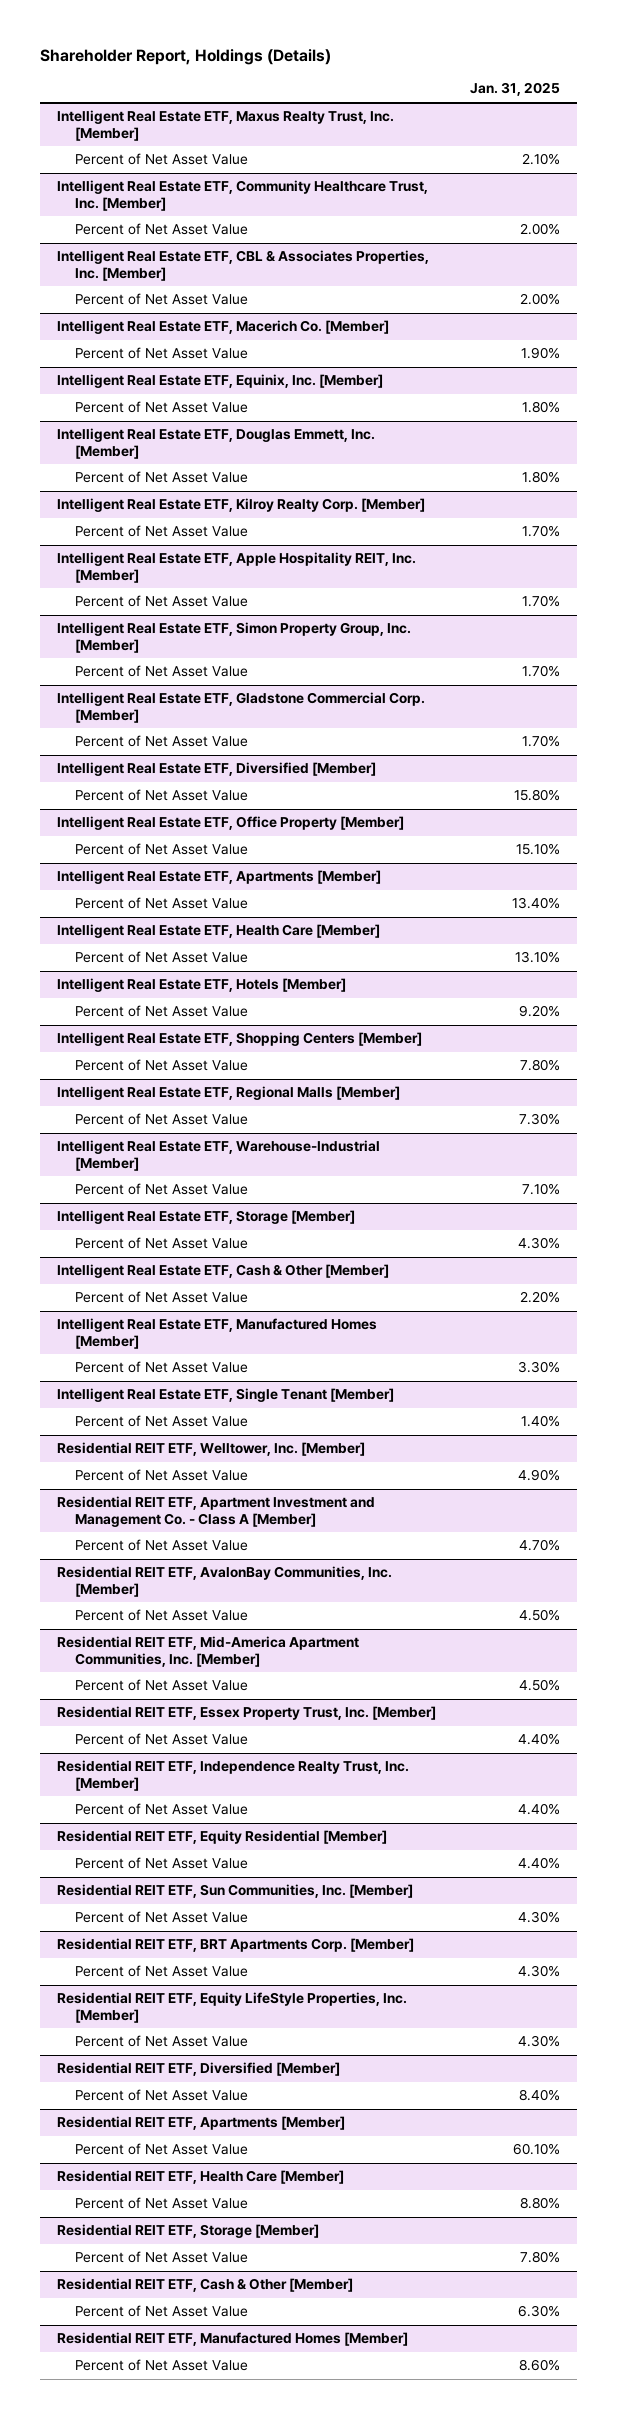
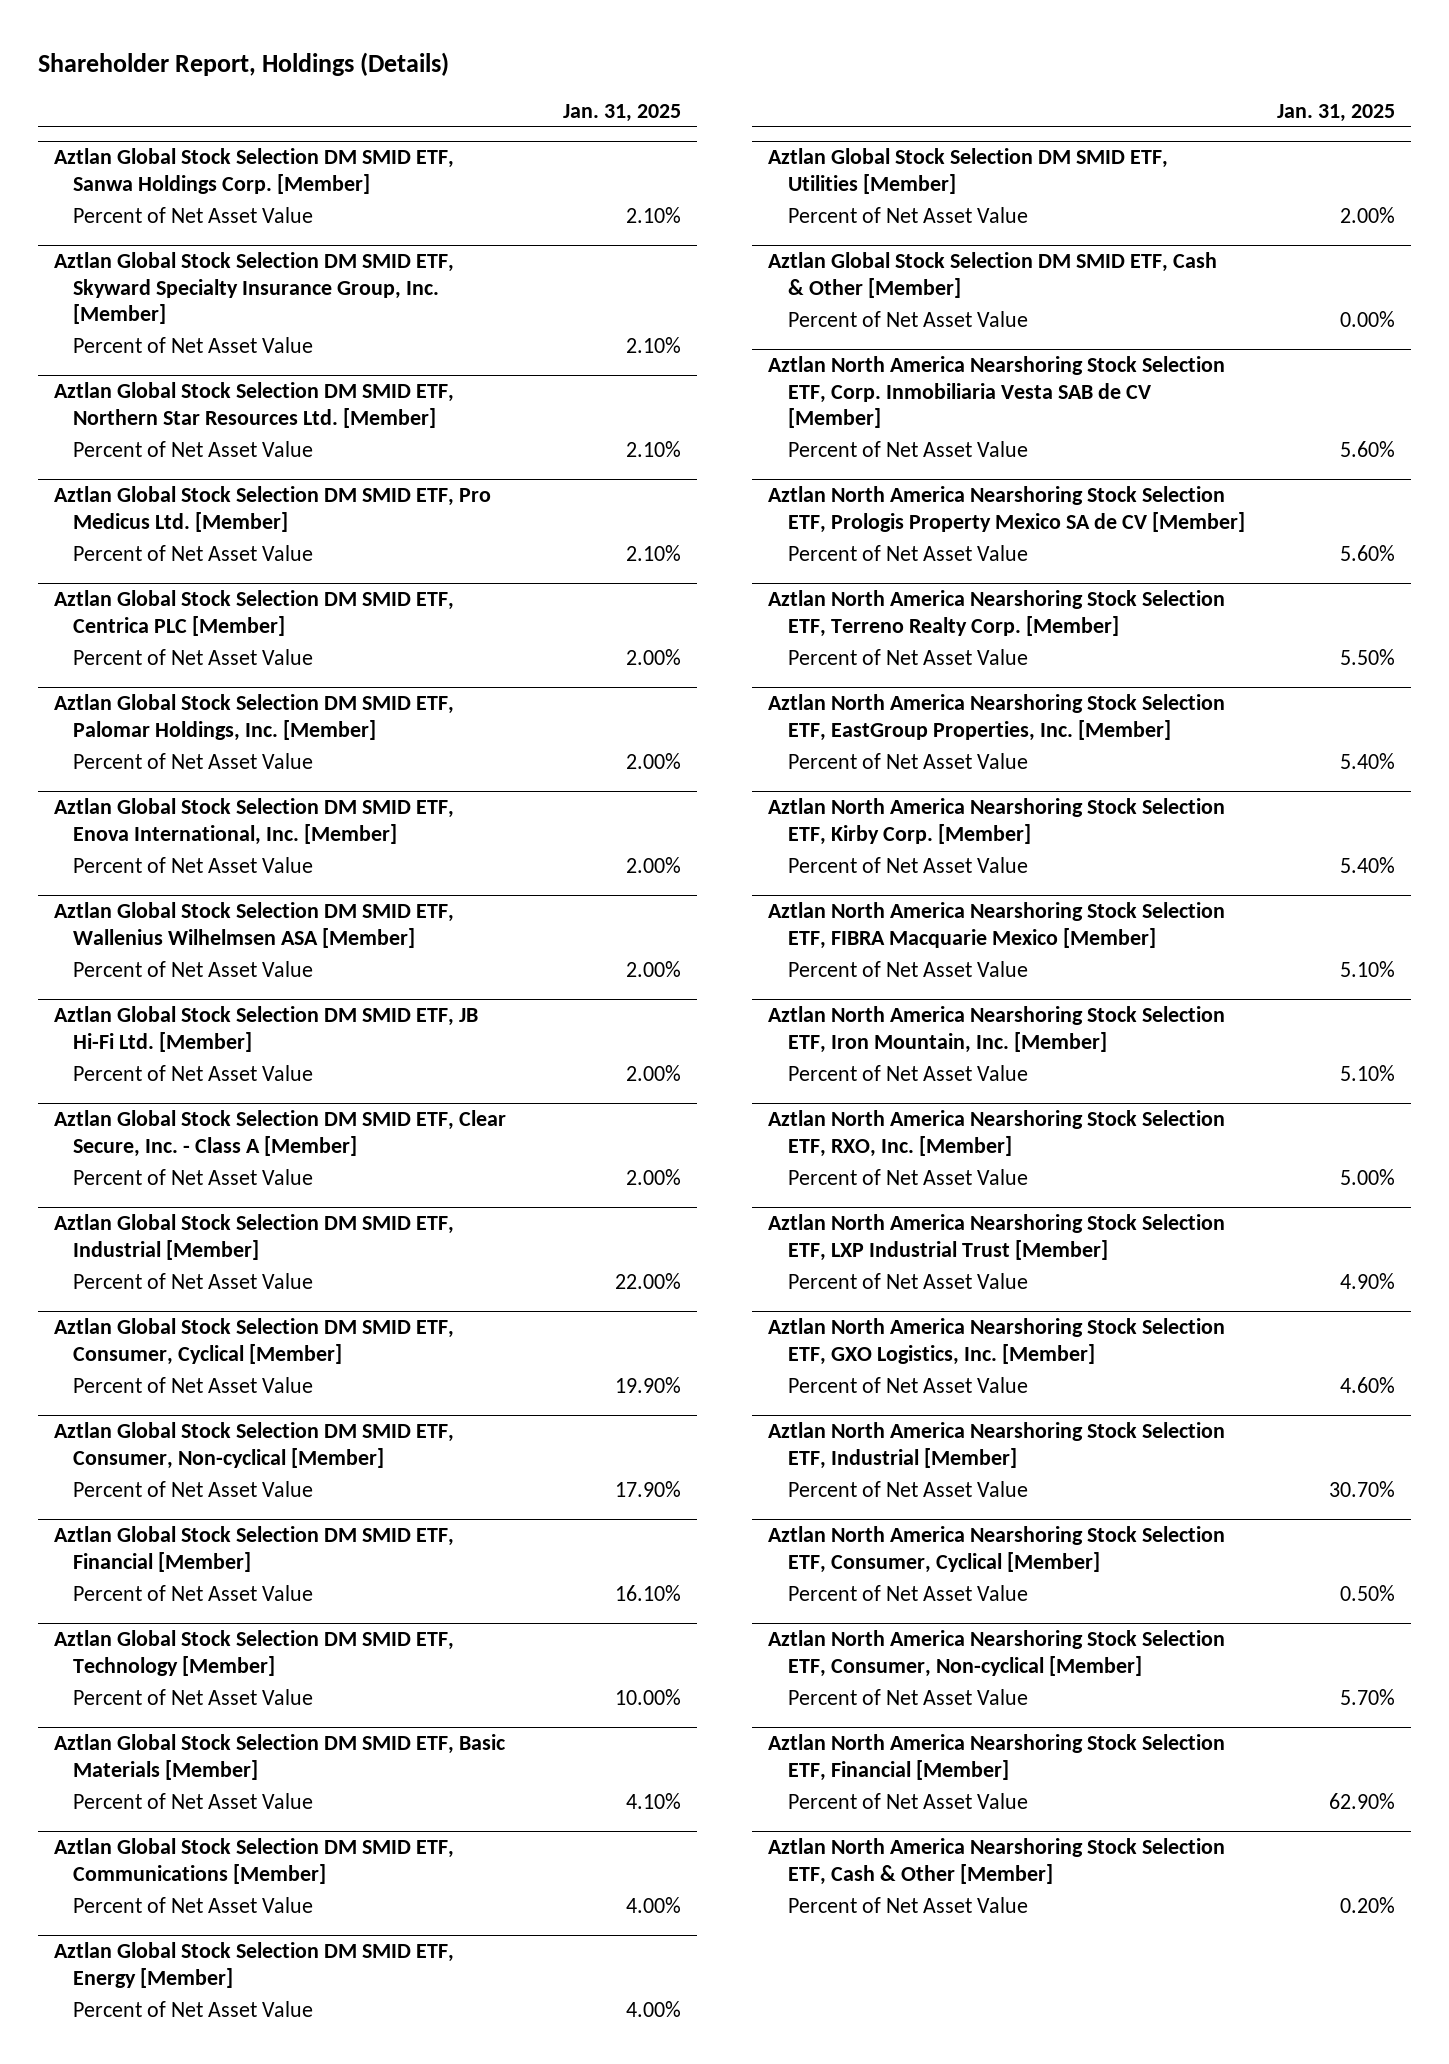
- Intelligent Real Estate ETF, Maxus Realty Trust, Inc. [Member]
+ Aztlan Global Stock Selection DM SMID ETF, Sanwa Holdings Corp. [Member]
- Intelligent Real Estate ETF, Community Healthcare Trust, Inc. [Member]
+ Aztlan Global Stock Selection DM SMID ETF, Skyward Specialty Insurance Group, Inc. [Member]
+ Percent of Net Asset Value | 2.10%
+ Aztlan Global Stock Selection DM SMID ETF, Northern Star Resources Ltd. [Member]
+ Percent of Net Asset Value | 2.10%
+ Aztlan Global Stock Selection DM SMID ETF, Pro Medicus Ltd. [Member]
+ Percent of Net Asset Value | 2.10%
+ Aztlan Global Stock Selection DM SMID ETF, Centrica PLC [Member]
- Intelligent Real Estate ETF, CBL & Associates Properties, Inc. [Member]
+ Aztlan Global Stock Selection DM SMID ETF, Palomar Holdings, Inc. [Member]
- Intelligent Real Estate ETF, Macerich Co. [Member]
- Percent of Net Asset Value | 1.90%
- Intelligent Real Estate ETF, Equinix, Inc. [Member]
- Percent of Net Asset Value | 1.80%
- Intelligent Real Estate ETF, Douglas Emmett, Inc. [Member]
- Percent of Net Asset Value | 1.80%
- Intelligent Real Estate ETF, Kilroy Realty Corp. [Member]
- Percent of Net Asset Value | 1.70%
- Intelligent Real Estate ETF, Apple Hospitality REIT, Inc. [Member]
- Percent of Net Asset Value | 1.70%
- Intelligent Real Estate ETF, Simon Property Group, Inc. [Member]
- Percent of Net Asset Value | 1.70%
- Intelligent Real Estate ETF, Gladstone Commercial Corp. [Member]
- Percent of Net Asset Value | 1.70%
- Intelligent Real Estate ETF, Diversified [Member]
- Percent of Net Asset Value | 15.80%
- Intelligent Real Estate ETF, Office Property [Member]
- Percent of Net Asset Value | 15.10%
- Intelligent Real Estate ETF, Apartments [Member]
- Percent of Net Asset Value | 13.40%
- Intelligent Real Estate ETF, Health Care [Member]
- Percent of Net Asset Value | 13.10%
- Intelligent Real Estate ETF, Hotels [Member]
- Percent of Net Asset Value | 9.20%
- Intelligent Real Estate ETF, Shopping Centers [Member]
- Percent of Net Asset Value | 7.80%
- Intelligent Real Estate ETF, Regional Malls [Member]
- Percent of Net Asset Value | 7.30%
- Intelligent Real Estate ETF, Warehouse-Industrial [Member]
- Percent of Net Asset Value | 7.10%
- Intelligent Real Estate ETF, Storage [Member]
- Percent of Net Asset Value | 4.30%
- Intelligent Real Estate ETF, Cash & Other [Member]
- Percent of Net Asset Value | 2.20%
- Intelligent Real Estate ETF, Manufactured Homes [Member]
- Percent of Net Asset Value | 3.30%
- Intelligent Real Estate ETF, Single Tenant [Member]
- Percent of Net Asset Value | 1.40%
- Residential REIT ETF, Welltower, Inc. [Member]
+ Aztlan Global Stock Selection DM SMID ETF, Enova International, Inc. [Member]
+ Percent of Net Asset Value | 2.00%
+ Aztlan Global Stock Selection DM SMID ETF, Wallenius Wilhelmsen ASA [Member]
+ Percent of Net Asset Value | 2.00%
+ Aztlan Global Stock Selection DM SMID ETF, JB Hi-Fi Ltd. [Member]
+ Percent of Net Asset Value | 2.00%
+ Aztlan Global Stock Selection DM SMID ETF, Clear Secure, Inc. - Class A [Member]
+ Percent of Net Asset Value | 2.00%
+ Aztlan Global Stock Selection DM SMID ETF, Industrial [Member]
+ Percent of Net Asset Value | 22.00%
+ Aztlan Global Stock Selection DM SMID ETF, Consumer, Cyclical [Member]
+ Percent of Net Asset Value | 19.90%
+ Aztlan Global Stock Selection DM SMID ETF, Consumer, Non-cyclical [Member]
+ Percent of Net Asset Value | 17.90%
+ Aztlan Global Stock Selection DM SMID ETF, Financial [Member]
+ Percent of Net Asset Value | 16.10%
+ Aztlan Global Stock Selection DM SMID ETF, Technology [Member]
+ Percent of Net Asset Value | 10.00%
+ Aztlan Global Stock Selection DM SMID ETF, Basic Materials [Member]
+ Percent of Net Asset Value | 4.10%
+ Aztlan Global Stock Selection DM SMID ETF, Communications [Member]
+ Percent of Net Asset Value | 4.00%
+ Aztlan Global Stock Selection DM SMID ETF, Energy [Member]
+ Percent of Net Asset Value | 4.00%
+ Aztlan Global Stock Selection DM SMID ETF, Utilities [Member]
+ Percent of Net Asset Value | 2.00%
+ Aztlan Global Stock Selection DM SMID ETF, Cash & Other [Member]
+ Percent of Net Asset Value | 0.00%
+ Aztlan North America Nearshoring Stock Selection ETF, Corp. Inmobiliaria Vesta SAB de CV [Member]
+ Percent of Net Asset Value | 5.60%
+ Aztlan North America Nearshoring Stock Selection ETF, Prologis Property Mexico SA de CV [Member]
+ Percent of Net Asset Value | 5.60%
+ Aztlan North America Nearshoring Stock Selection ETF, Terreno Realty Corp. [Member]
+ Percent of Net Asset Value | 5.50%
+ Aztlan North America Nearshoring Stock Selection ETF, EastGroup Properties, Inc. [Member]
+ Percent of Net Asset Value | 5.40%
+ Aztlan North America Nearshoring Stock Selection ETF, Kirby Corp. [Member]
+ Percent of Net Asset Value | 5.40%
+ Aztlan North America Nearshoring Stock Selection ETF, FIBRA Macquarie Mexico [Member]
+ Percent of Net Asset Value | 5.10%
+ Aztlan North America Nearshoring Stock Selection ETF, Iron Mountain, Inc. [Member]
+ Percent of Net Asset Value | 5.10%
+ Aztlan North America Nearshoring Stock Selection ETF, RXO, Inc. [Member]
+ Percent of Net Asset Value | 5.00%
+ Aztlan North America Nearshoring Stock Selection ETF, LXP Industrial Trust [Member]
- Residential REIT ETF, Apartment Investment and Management Co. - Class A [Member]
- Percent of Net Asset Value | 4.70%
- Residential REIT ETF, AvalonBay Communities, Inc. [Member]
- Percent of Net Asset Value | 4.50%
- Residential REIT ETF, Mid-America Apartment Communities, Inc. [Member]
- Percent of Net Asset Value | 4.50%
- Residential REIT ETF, Essex Property Trust, Inc. [Member]
- Percent of Net Asset Value | 4.40%
- Residential REIT ETF, Independence Realty Trust, Inc. [Member]
- Percent of Net Asset Value | 4.40%
- Residential REIT ETF, Equity Residential [Member]
- Percent of Net Asset Value | 4.40%
- Residential REIT ETF, Sun Communities, Inc. [Member]
- Percent of Net Asset Value | 4.30%
- Residential REIT ETF, BRT Apartments Corp. [Member]
- Percent of Net Asset Value | 4.30%
- Residential REIT ETF, Equity LifeStyle Properties, Inc. [Member]
- Percent of Net Asset Value | 4.30%
- Residential REIT ETF, Diversified [Member]
- Percent of Net Asset Value | 8.40%
- Residential REIT ETF, Apartments [Member]
- Percent of Net Asset Value | 60.10%
- Residential REIT ETF, Health Care [Member]
- Percent of Net Asset Value | 8.80%
- Residential REIT ETF, Storage [Member]
- Percent of Net Asset Value | 7.80%
- Residential REIT ETF, Cash & Other [Member]
- Percent of Net Asset Value | 6.30%
- Residential REIT ETF, Manufactured Homes [Member]
- Percent of Net Asset Value | 8.60%
+ Aztlan North America Nearshoring Stock Selection ETF, GXO Logistics, Inc. [Member]
+ Percent of Net Asset Value | 4.60%
+ Aztlan North America Nearshoring Stock Selection ETF, Industrial [Member]
+ Percent of Net Asset Value | 30.70%
+ Aztlan North America Nearshoring Stock Selection ETF, Consumer, Cyclical [Member]
+ Percent of Net Asset Value | 0.50%
+ Aztlan North America Nearshoring Stock Selection ETF, Consumer, Non-cyclical [Member]
+ Percent of Net Asset Value | 5.70%
+ Aztlan North America Nearshoring Stock Selection ETF, Financial [Member]
+ Percent of Net Asset Value | 62.90%
+ Aztlan North America Nearshoring Stock Selection ETF, Cash & Other [Member]
+ Percent of Net Asset Value | 0.20%

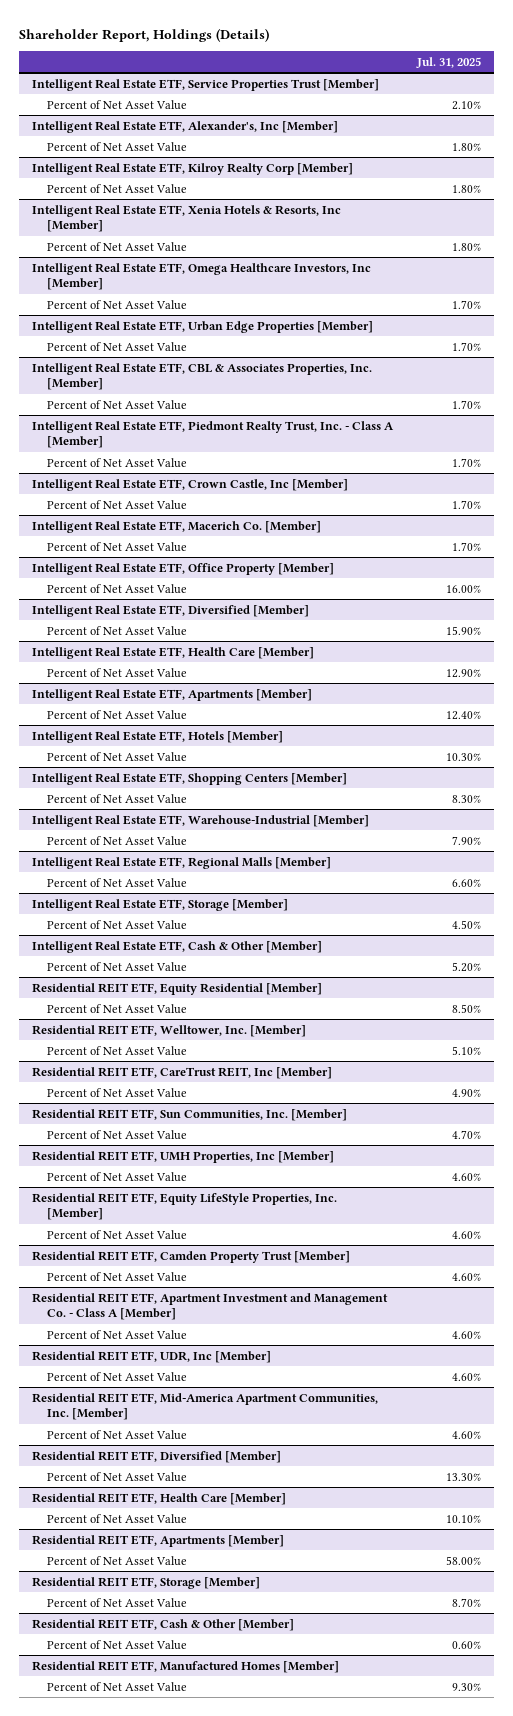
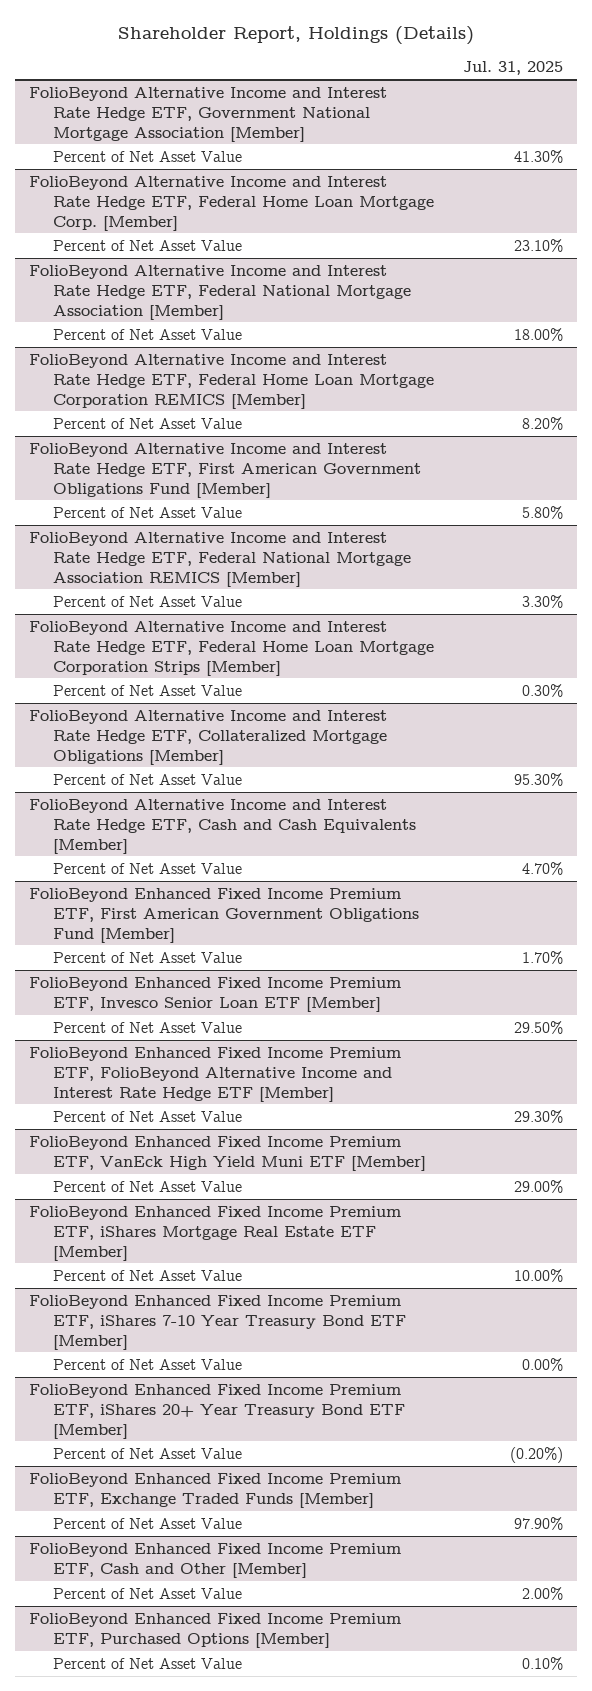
- Intelligent Real Estate ETF, Service Properties Trust [Member]
- Percent of Net Asset Value | 2.10%
- Intelligent Real Estate ETF, Alexander's, Inc [Member]
- Percent of Net Asset Value | 1.80%
- Intelligent Real Estate ETF, Kilroy Realty Corp [Member]
- Percent of Net Asset Value | 1.80%
- Intelligent Real Estate ETF, Xenia Hotels & Resorts, Inc [Member]
- Percent of Net Asset Value | 1.80%
- Intelligent Real Estate ETF, Omega Healthcare Investors, Inc [Member]
- Percent of Net Asset Value | 1.70%
- Intelligent Real Estate ETF, Urban Edge Properties [Member]
- Percent of Net Asset Value | 1.70%
- Intelligent Real Estate ETF, CBL & Associates Properties, Inc. [Member]
- Percent of Net Asset Value | 1.70%
- Intelligent Real Estate ETF, Piedmont Realty Trust, Inc. - Class A [Member]
- Percent of Net Asset Value | 1.70%
- Intelligent Real Estate ETF, Crown Castle, Inc [Member]
- Percent of Net Asset Value | 1.70%
- Intelligent Real Estate ETF, Macerich Co. [Member]
- Percent of Net Asset Value | 1.70%
- Intelligent Real Estate ETF, Office Property [Member]
- Percent of Net Asset Value | 16.00%
- Intelligent Real Estate ETF, Diversified [Member]
- Percent of Net Asset Value | 15.90%
- Intelligent Real Estate ETF, Health Care [Member]
- Percent of Net Asset Value | 12.90%
- Intelligent Real Estate ETF, Apartments [Member]
- Percent of Net Asset Value | 12.40%
- Intelligent Real Estate ETF, Hotels [Member]
- Percent of Net Asset Value | 10.30%
- Intelligent Real Estate ETF, Shopping Centers [Member]
- Percent of Net Asset Value | 8.30%
- Intelligent Real Estate ETF, Warehouse-Industrial [Member]
- Percent of Net Asset Value | 7.90%
- Intelligent Real Estate ETF, Regional Malls [Member]
- Percent of Net Asset Value | 6.60%
- Intelligent Real Estate ETF, Storage [Member]
- Percent of Net Asset Value | 4.50%
- Intelligent Real Estate ETF, Cash & Other [Member]
- Percent of Net Asset Value | 5.20%
- Residential REIT ETF, Equity Residential [Member]
- Percent of Net Asset Value | 8.50%
- Residential REIT ETF, Welltower, Inc. [Member]
- Percent of Net Asset Value | 5.10%
- Residential REIT ETF, CareTrust REIT, Inc [Member]
- Percent of Net Asset Value | 4.90%
- Residential REIT ETF, Sun Communities, Inc. [Member]
+ FolioBeyond Alternative Income and Interest Rate Hedge ETF, Government National Mortgage Association [Member]
+ Percent of Net Asset Value | 41.30%
+ FolioBeyond Alternative Income and Interest Rate Hedge ETF, Federal Home Loan Mortgage Corp. [Member]
+ Percent of Net Asset Value | 23.10%
+ FolioBeyond Alternative Income and Interest Rate Hedge ETF, Federal National Mortgage Association [Member]
+ Percent of Net Asset Value | 18.00%
+ FolioBeyond Alternative Income and Interest Rate Hedge ETF, Federal Home Loan Mortgage Corporation REMICS [Member]
+ Percent of Net Asset Value | 8.20%
+ FolioBeyond Alternative Income and Interest Rate Hedge ETF, First American Government Obligations Fund [Member]
+ Percent of Net Asset Value | 5.80%
+ FolioBeyond Alternative Income and Interest Rate Hedge ETF, Federal National Mortgage Association REMICS [Member]
+ Percent of Net Asset Value | 3.30%
+ FolioBeyond Alternative Income and Interest Rate Hedge ETF, Federal Home Loan Mortgage Corporation Strips [Member]
+ Percent of Net Asset Value | 0.30%
+ FolioBeyond Alternative Income and Interest Rate Hedge ETF, Collateralized Mortgage Obligations [Member]
+ Percent of Net Asset Value | 95.30%
+ FolioBeyond Alternative Income and Interest Rate Hedge ETF, Cash and Cash Equivalents [Member]
- Residential REIT ETF, UMH Properties, Inc [Member]
- Percent of Net Asset Value | 4.60%
- Residential REIT ETF, Equity LifeStyle Properties, Inc. [Member]
- Percent of Net Asset Value | 4.60%
- Residential REIT ETF, Camden Property Trust [Member]
- Percent of Net Asset Value | 4.60%
- Residential REIT ETF, Apartment Investment and Management Co. - Class A [Member]
- Percent of Net Asset Value | 4.60%
- Residential REIT ETF, UDR, Inc [Member]
- Percent of Net Asset Value | 4.60%
- Residential REIT ETF, Mid-America Apartment Communities, Inc. [Member]
- Percent of Net Asset Value | 4.60%
- Residential REIT ETF, Diversified [Member]
- Percent of Net Asset Value | 13.30%
- Residential REIT ETF, Health Care [Member]
- Percent of Net Asset Value | 10.10%
- Residential REIT ETF, Apartments [Member]
- Percent of Net Asset Value | 58.00%
- Residential REIT ETF, Storage [Member]
- Percent of Net Asset Value | 8.70%
- Residential REIT ETF, Cash & Other [Member]
- Percent of Net Asset Value | 0.60%
- Residential REIT ETF, Manufactured Homes [Member]
- Percent of Net Asset Value | 9.30%
+ FolioBeyond Enhanced Fixed Income Premium ETF, First American Government Obligations Fund [Member]
+ Percent of Net Asset Value | 1.70%
+ FolioBeyond Enhanced Fixed Income Premium ETF, Invesco Senior Loan ETF [Member]
+ Percent of Net Asset Value | 29.50%
+ FolioBeyond Enhanced Fixed Income Premium ETF, FolioBeyond Alternative Income and Interest Rate Hedge ETF [Member]
+ Percent of Net Asset Value | 29.30%
+ FolioBeyond Enhanced Fixed Income Premium ETF, VanEck High Yield Muni ETF [Member]
+ Percent of Net Asset Value | 29.00%
+ FolioBeyond Enhanced Fixed Income Premium ETF, iShares Mortgage Real Estate ETF [Member]
+ Percent of Net Asset Value | 10.00%
+ FolioBeyond Enhanced Fixed Income Premium ETF, iShares 7-10 Year Treasury Bond ETF [Member]
+ Percent of Net Asset Value | 0.00%
+ FolioBeyond Enhanced Fixed Income Premium ETF, iShares 20+ Year Treasury Bond ETF [Member]
+ Percent of Net Asset Value | (0.20%)
+ FolioBeyond Enhanced Fixed Income Premium ETF, Exchange Traded Funds [Member]
+ Percent of Net Asset Value | 97.90%
+ FolioBeyond Enhanced Fixed Income Premium ETF, Cash and Other [Member]
+ Percent of Net Asset Value | 2.00%
+ FolioBeyond Enhanced Fixed Income Premium ETF, Purchased Options [Member]
+ Percent of Net Asset Value | 0.10%

